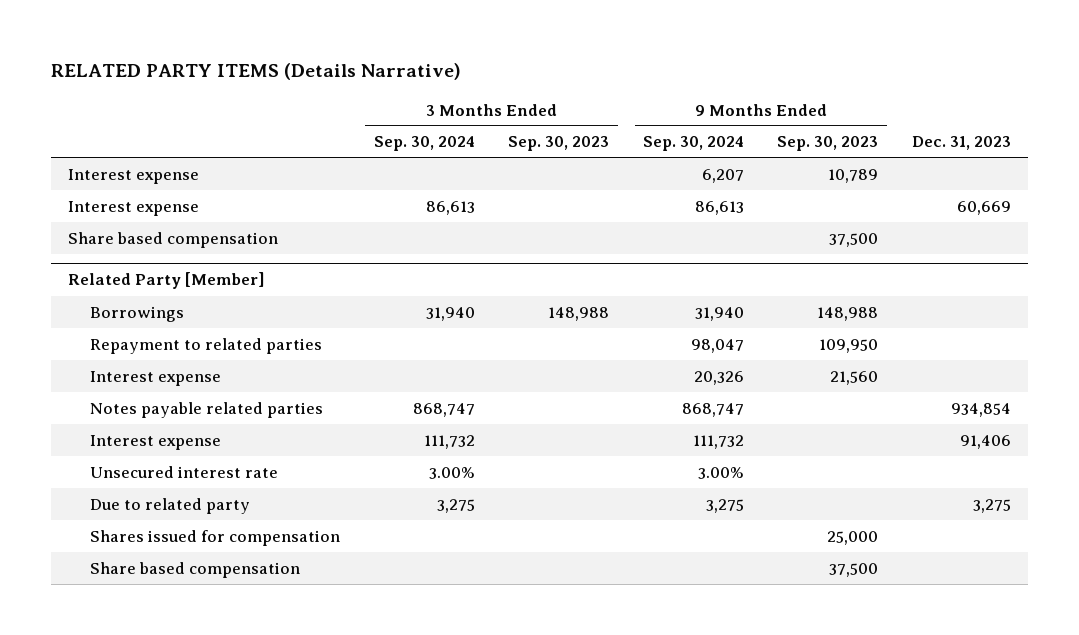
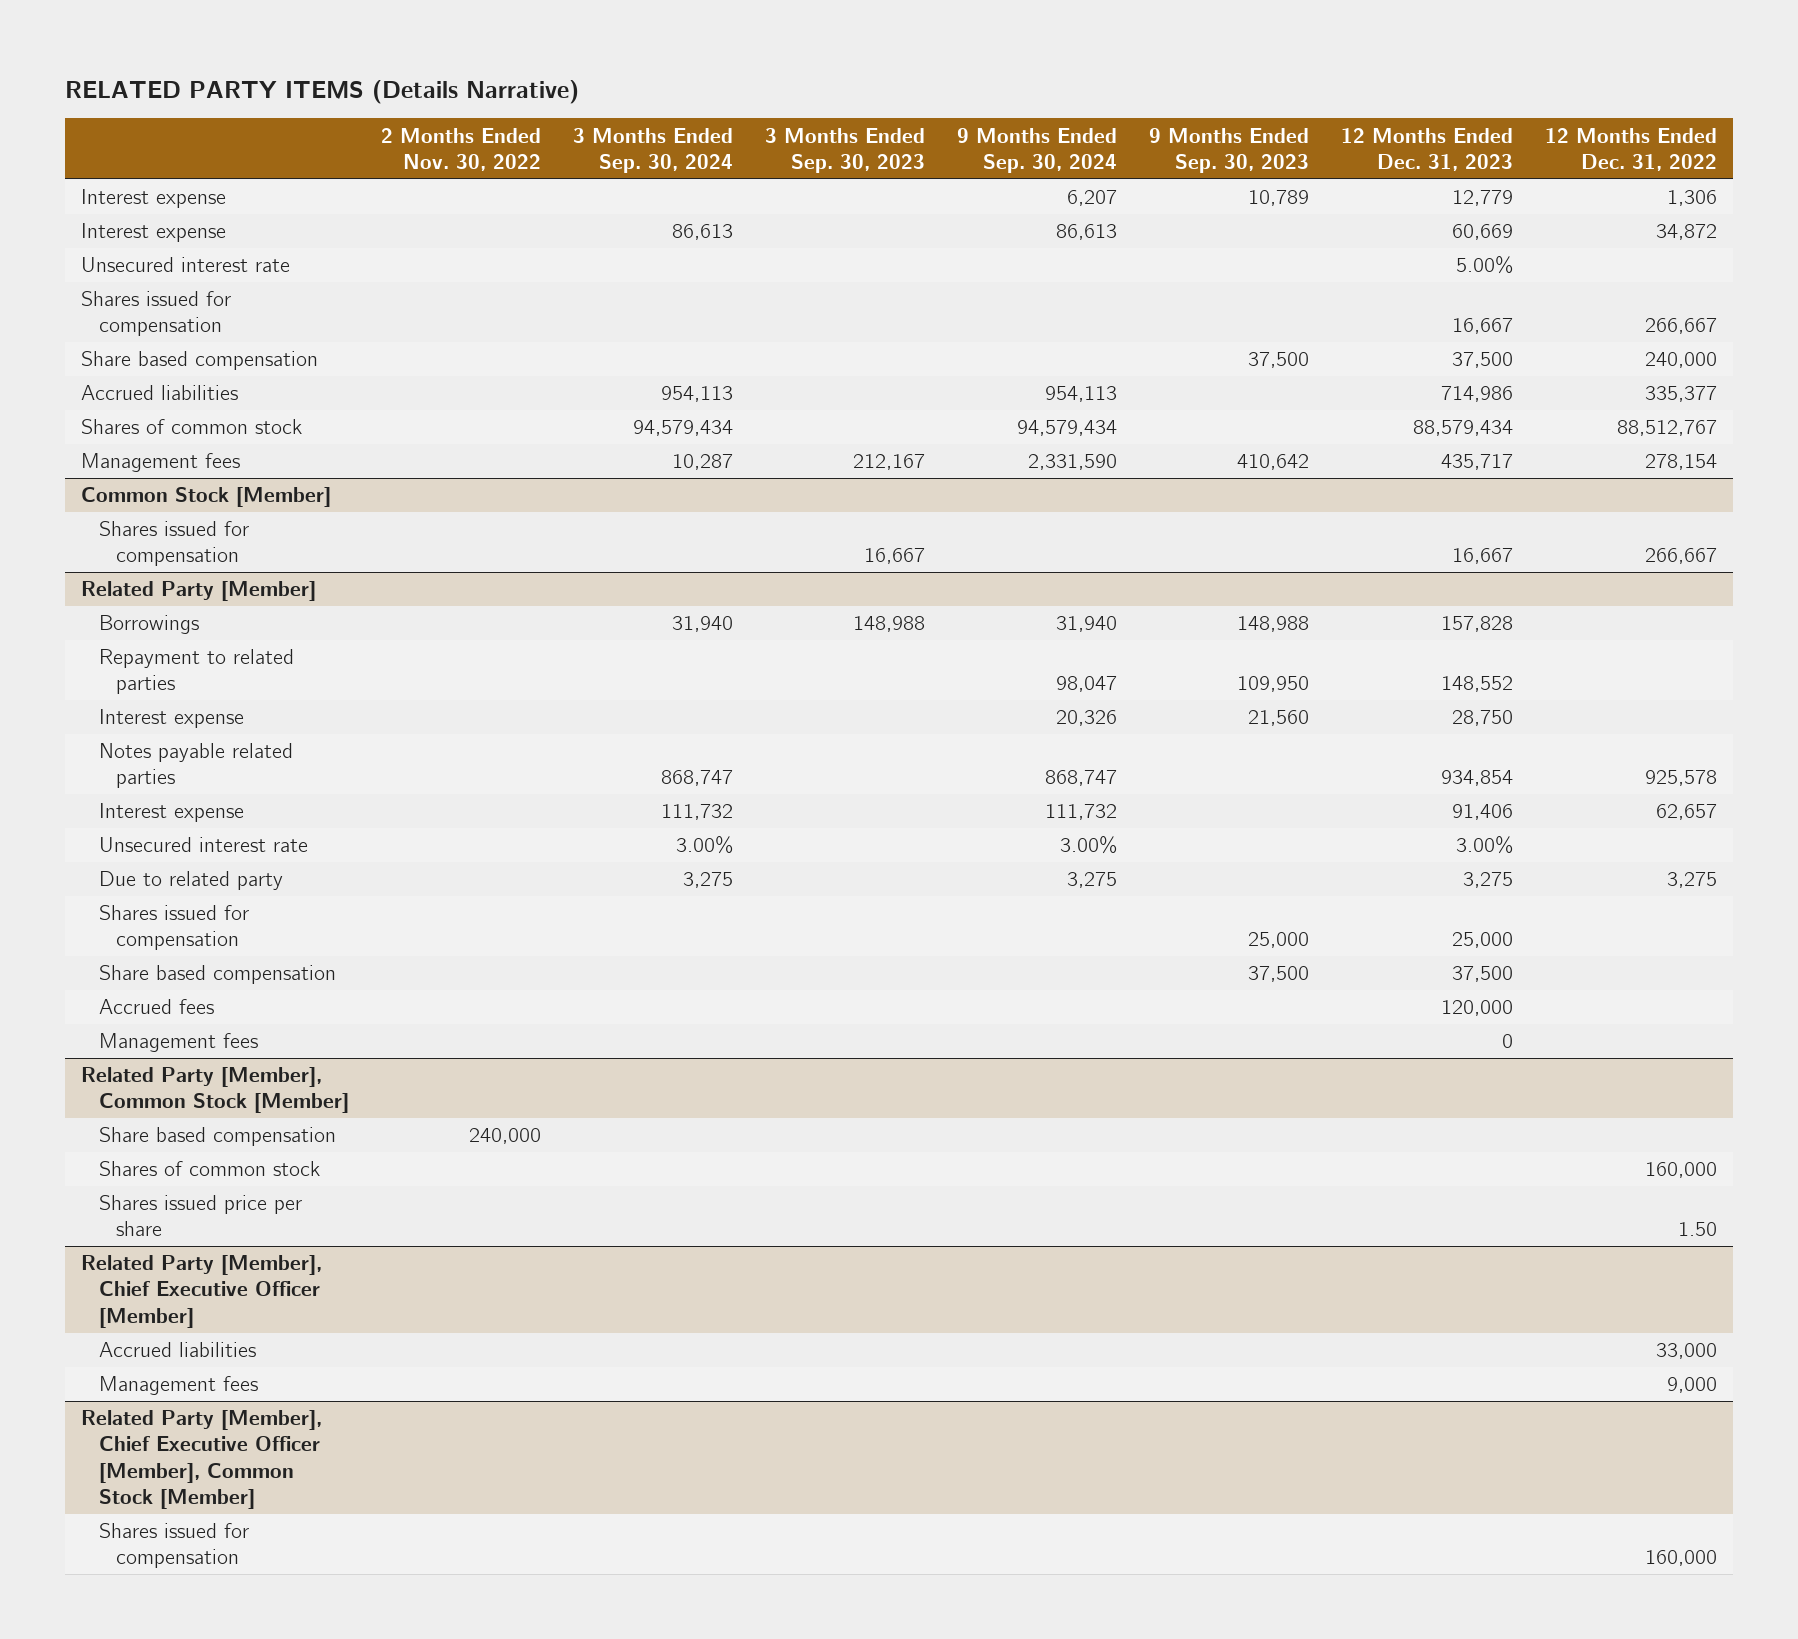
- | 3 Months Ended Sep. 30, 2024 | 3 Months Ended Sep. 30, 2023 | 9 Months Ended Sep. 30, 2024 | 9 Months Ended Sep. 30, 2023 | Dec. 31, 2023
+ | 2 Months Ended Nov. 30, 2022 | 3 Months Ended Sep. 30, 2024 | 3 Months Ended Sep. 30, 2023 | 9 Months Ended Sep. 30, 2024 | 9 Months Ended Sep. 30, 2023 | 12 Months Ended Dec. 31, 2023 | 12 Months Ended Dec. 31, 2022
+ Unsecured interest rate | | | | | | 5.00% |
+ Shares issued for compensation | | | | | | 16,667 | 266,667
+ Accrued liabilities | | 954,113 | | 954,113 | | 714,986 | 335,377
+ Shares of common stock | | 94,579,434 | | 94,579,434 | | 88,579,434 | 88,512,767
+ Management fees | | 10,287 | 212,167 | 2,331,590 | 410,642 | 435,717 | 278,154
+ Common Stock [Member]
+ Shares issued for compensation | | | 16,667 | | | 16,667 | 266,667
@ Related Party [Member]
+ Accrued fees | | | | | | 120,000 |
+ Management fees | | | | | | 0 |
+ Related Party [Member], Common Stock [Member]
+ Share based compensation | 240,000 | | | | | |
+ Shares of common stock | | | | | | | 160,000
+ Shares issued price per share | | | | | | | 1.50
+ Related Party [Member], Chief Executive Officer [Member]
+ Accrued liabilities | | | | | | | 33,000
+ Management fees | | | | | | | 9,000
+ Related Party [Member], Chief Executive Officer [Member], Common Stock [Member]
+ Shares issued for compensation | | | | | | | 160,000

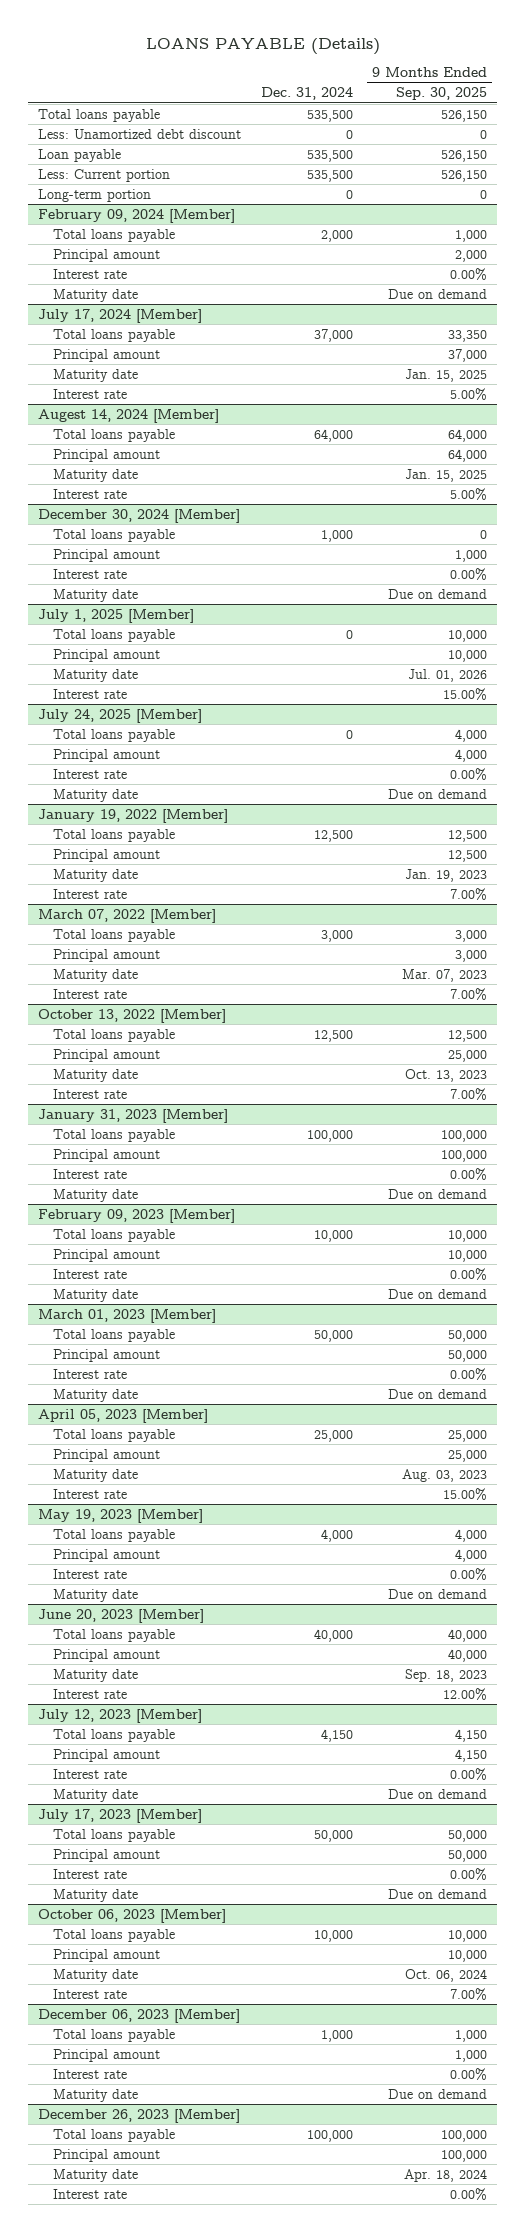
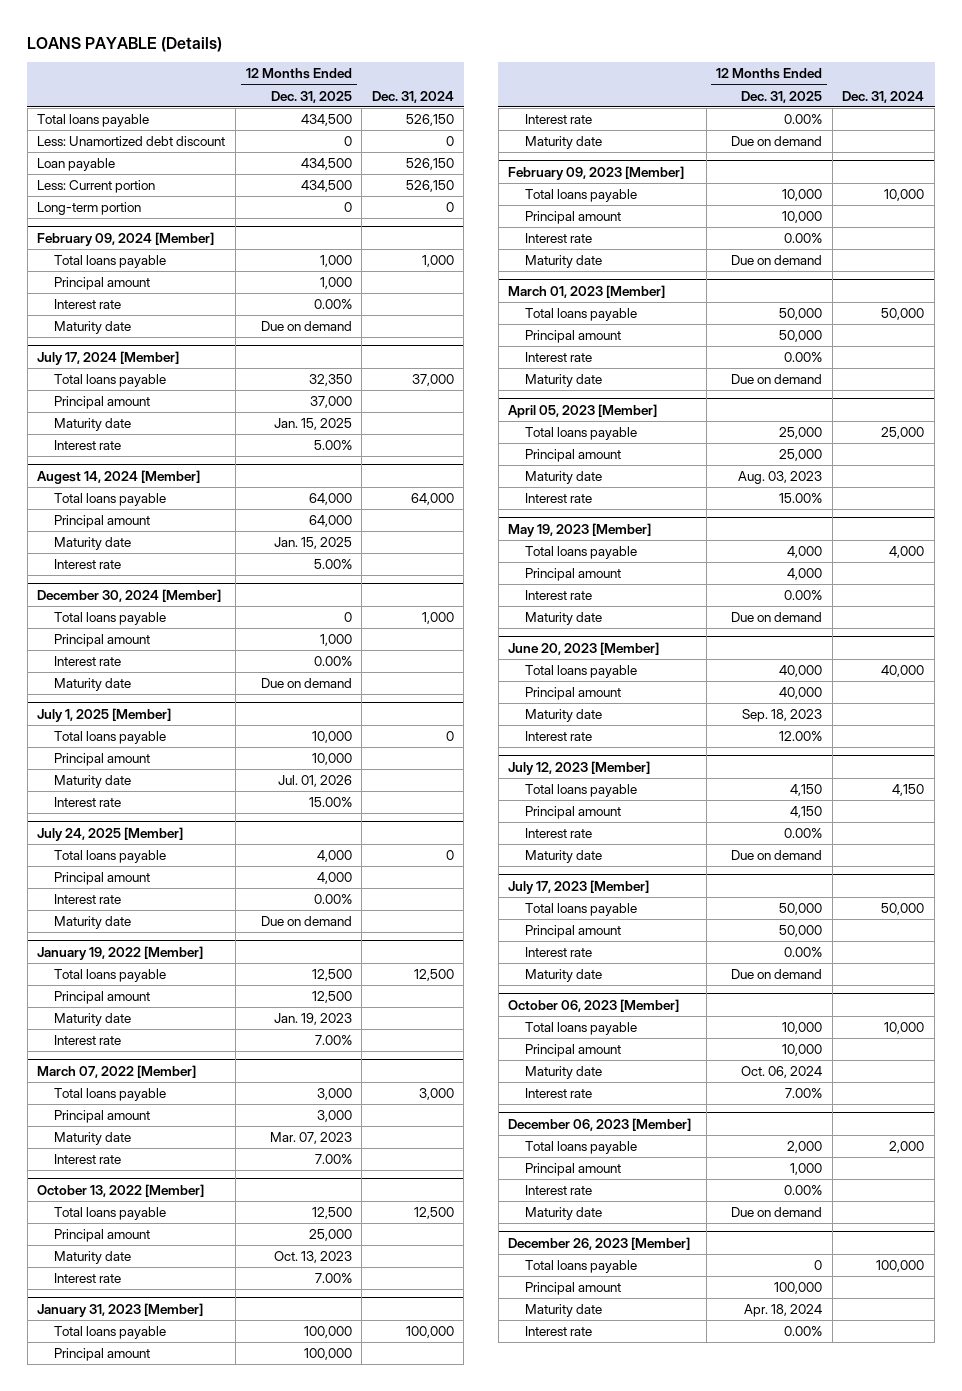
- | Dec. 31, 2024 | 9 Months Ended Sep. 30, 2025
+ | 12 Months Ended Dec. 31, 2025 | Dec. 31, 2024
- Total loans payable | 535,500 | 526,150
+ Total loans payable | 434,500 | 526,150
- Loan payable | 535,500 | 526,150
- Less: Current portion | 535,500 | 526,150
+ Loan payable | 434,500 | 526,150
+ Less: Current portion | 434,500 | 526,150
@ February 09, 2024 [Member]
- Total loans payable | 2,000 | 1,000
+ Total loans payable | 1,000 | 1,000
@ December 06, 2023 [Member]
- Total loans payable | 1,000 | 1,000
+ Total loans payable | 2,000 | 2,000

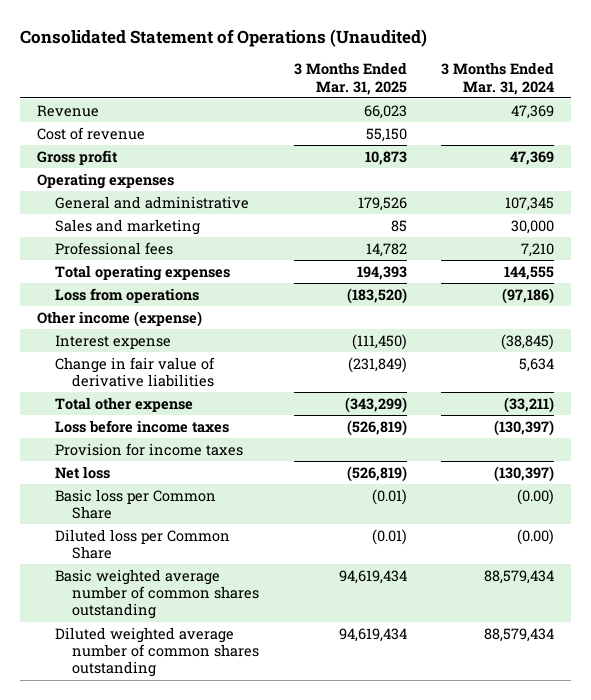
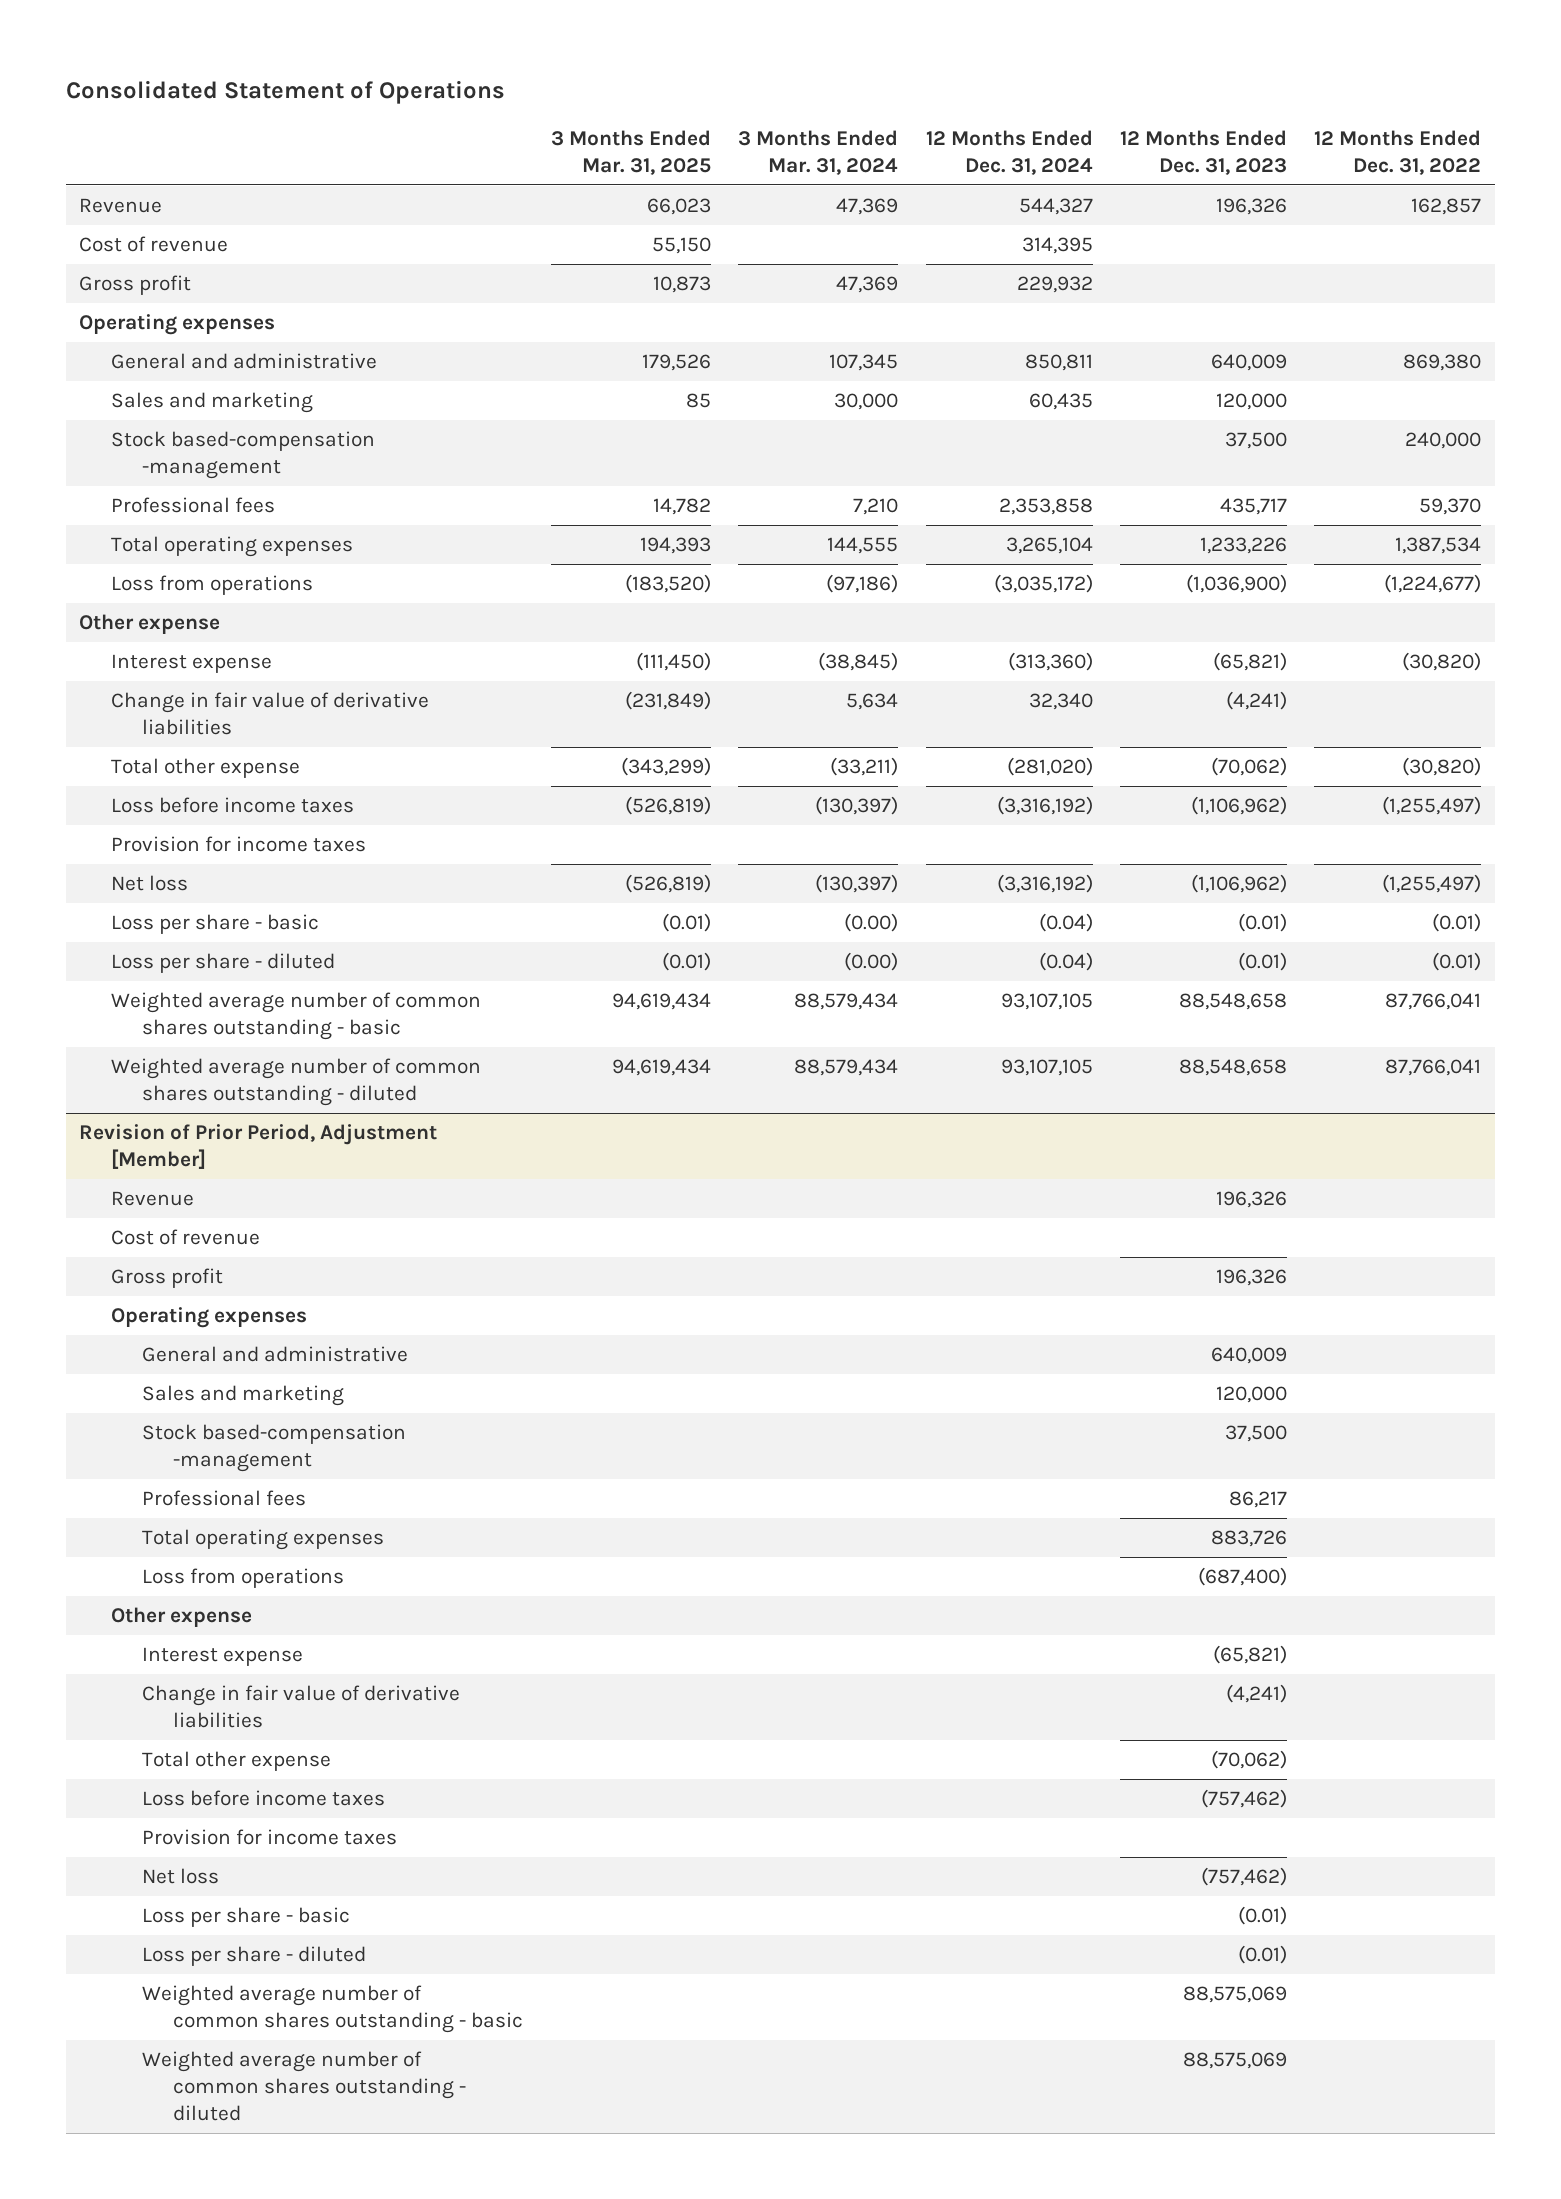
- Consolidated Statement of Operations (Unaudited)
+ Consolidated Statement of Operations
- | 3 Months Ended Mar. 31, 2025 | 3 Months Ended Mar. 31, 2024
+ | 3 Months Ended Mar. 31, 2025 | 3 Months Ended Mar. 31, 2024 | 12 Months Ended Dec. 31, 2024 | 12 Months Ended Dec. 31, 2023 | 12 Months Ended Dec. 31, 2022
+ Stock based-compensation -management | | | | 37,500 | 240,000
- Other income (expense)
+ Other expense
- Basic loss per Common Share | (0.01) | (0.00)
- Diluted loss per Common Share | (0.01) | (0.00)
- Basic weighted average number of common shares outstanding | 94,619,434 | 88,579,434
- Diluted weighted average number of common shares outstanding | 94,619,434 | 88,579,434
+ Loss per share - basic | (0.01) | (0.00) | (0.04) | (0.01) | (0.01)
+ Loss per share - diluted | (0.01) | (0.00) | (0.04) | (0.01) | (0.01)
+ Weighted average number of common shares outstanding - basic | 94,619,434 | 88,579,434 | 93,107,105 | 88,548,658 | 87,766,041
+ Weighted average number of common shares outstanding - diluted | 94,619,434 | 88,579,434 | 93,107,105 | 88,548,658 | 87,766,041
+ Revision of Prior Period, Adjustment [Member]
+ Revenue | | | | 196,326 |
+ Cost of revenue
+ Gross profit | | | | 196,326 |
+ Operating expenses
+ General and administrative | | | | 640,009 |
+ Sales and marketing | | | | 120,000 |
+ Stock based-compensation -management | | | | 37,500 |
+ Professional fees | | | | 86,217 |
+ Total operating expenses | | | | 883,726 |
+ Loss from operations | | | | (687,400) |
+ Other expense
+ Interest expense | | | | (65,821) |
+ Change in fair value of derivative liabilities | | | | (4,241) |
+ Total other expense | | | | (70,062) |
+ Loss before income taxes | | | | (757,462) |
+ Provision for income taxes
+ Net loss | | | | (757,462) |
+ Loss per share - basic | | | | (0.01) |
+ Loss per share - diluted | | | | (0.01) |
+ Weighted average number of common shares outstanding - basic | | | | 88,575,069 |
+ Weighted average number of common shares outstanding - diluted | | | | 88,575,069 |

